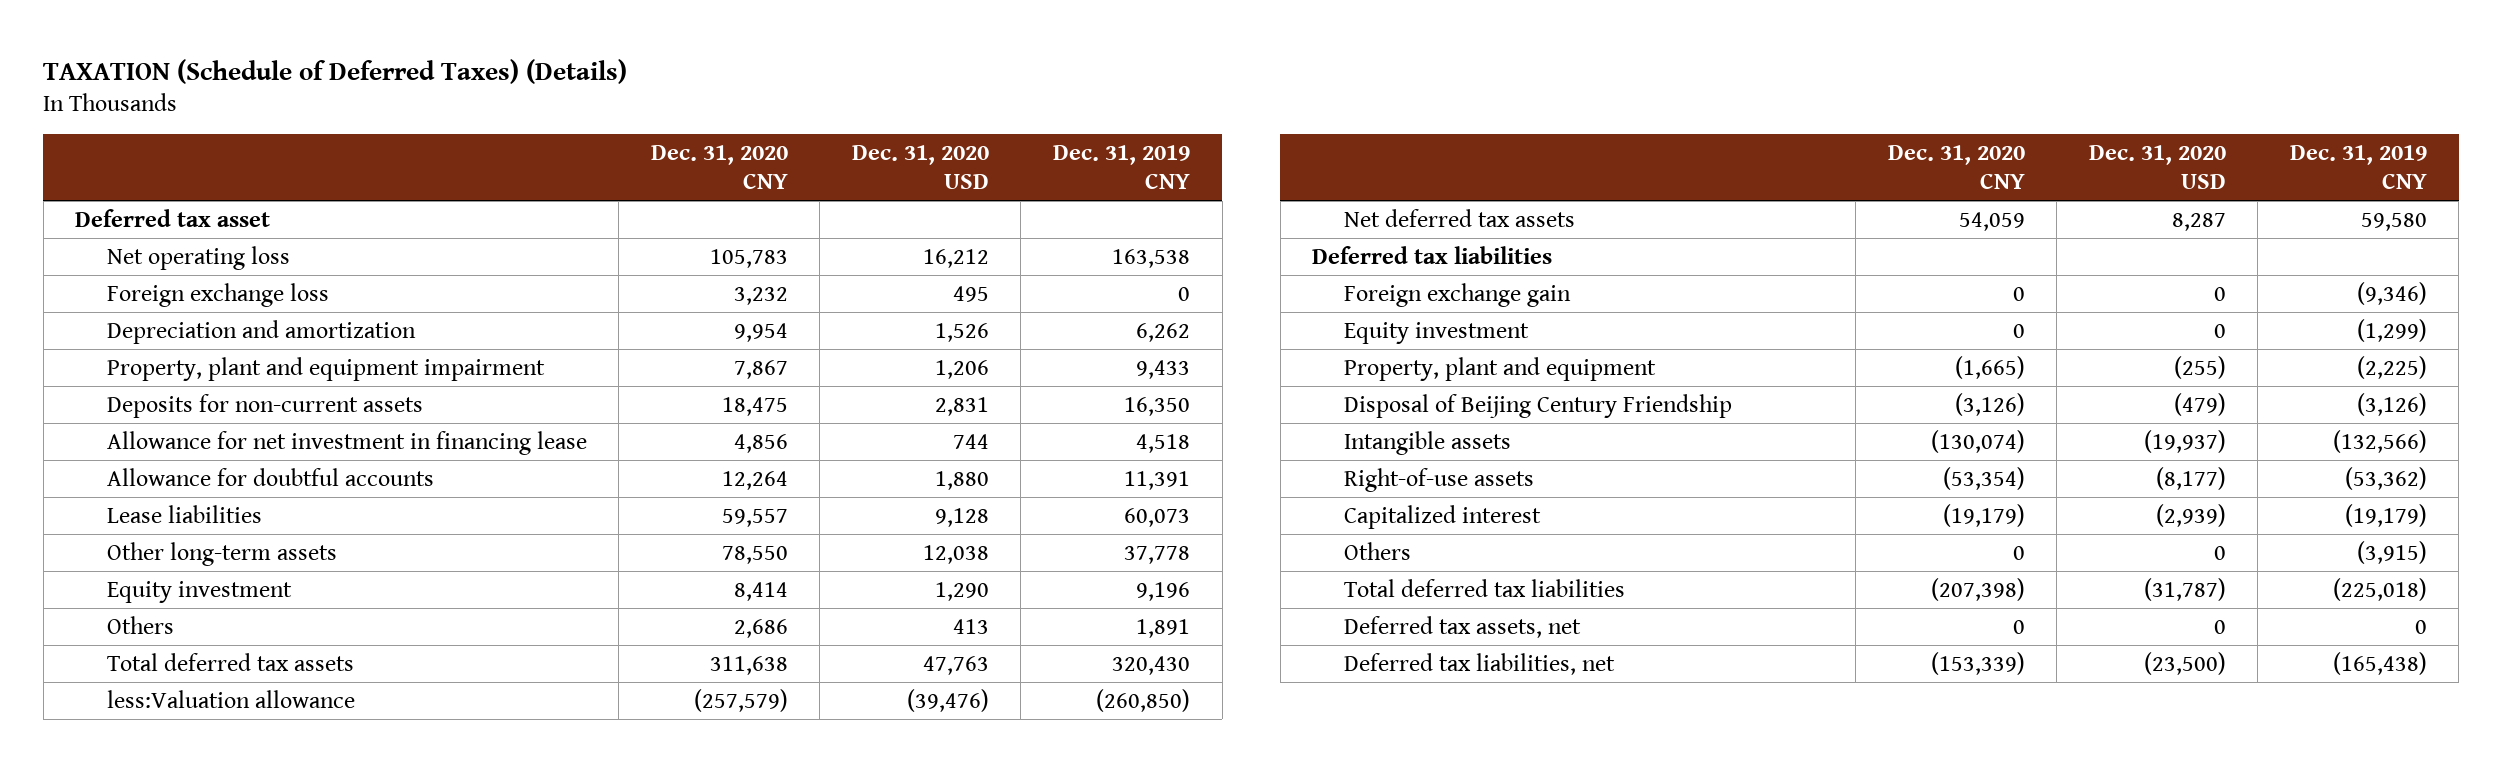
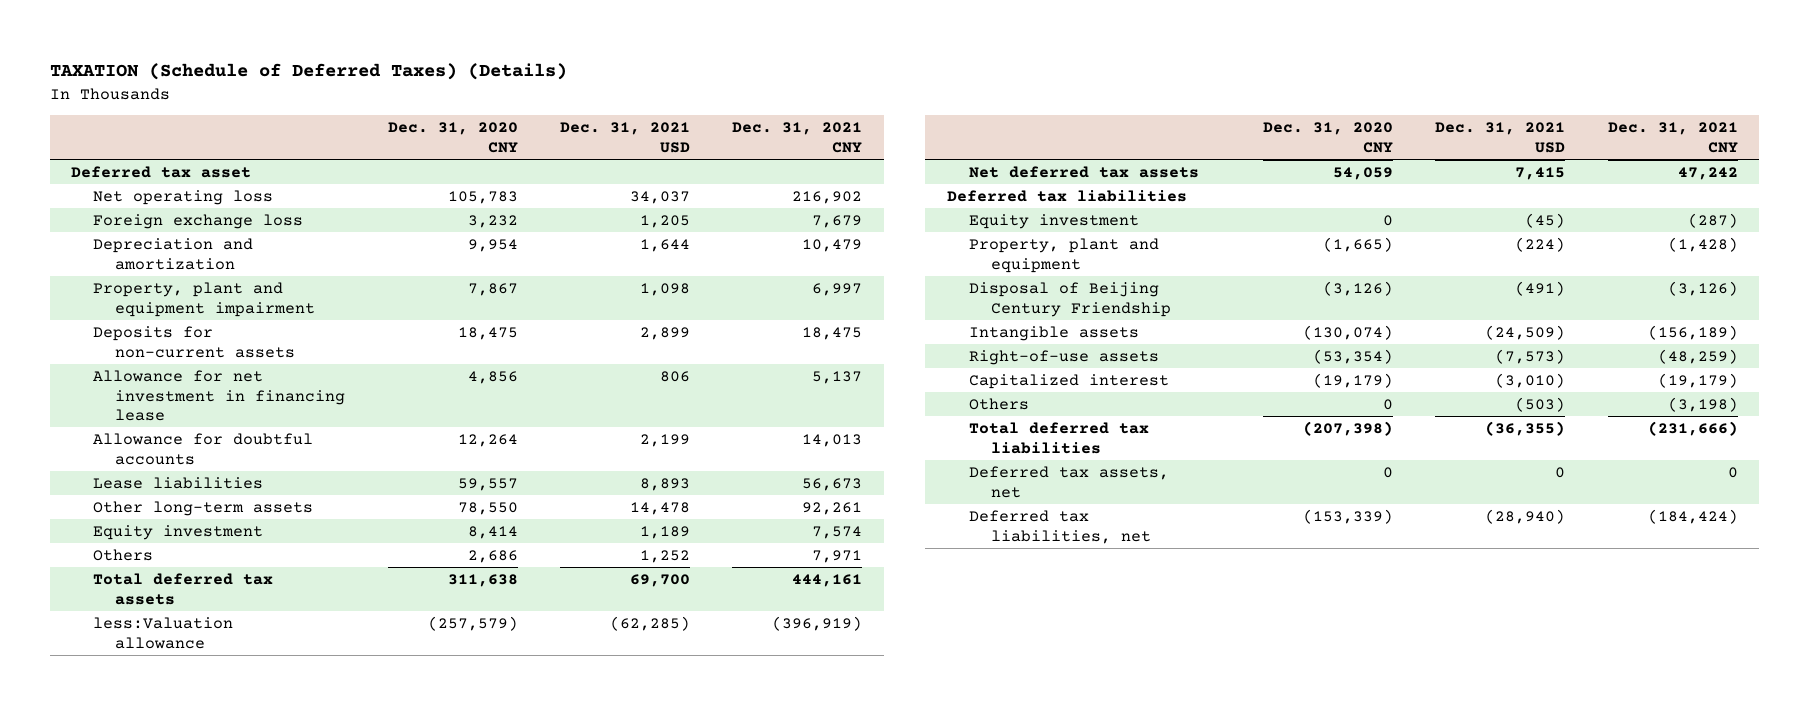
- | Dec. 31, 2020 CNY | Dec. 31, 2020 USD | Dec. 31, 2019 CNY
+ | Dec. 31, 2020 CNY | Dec. 31, 2021 USD | Dec. 31, 2021 CNY
- Foreign exchange gain | 0 | 0 | (9,346)

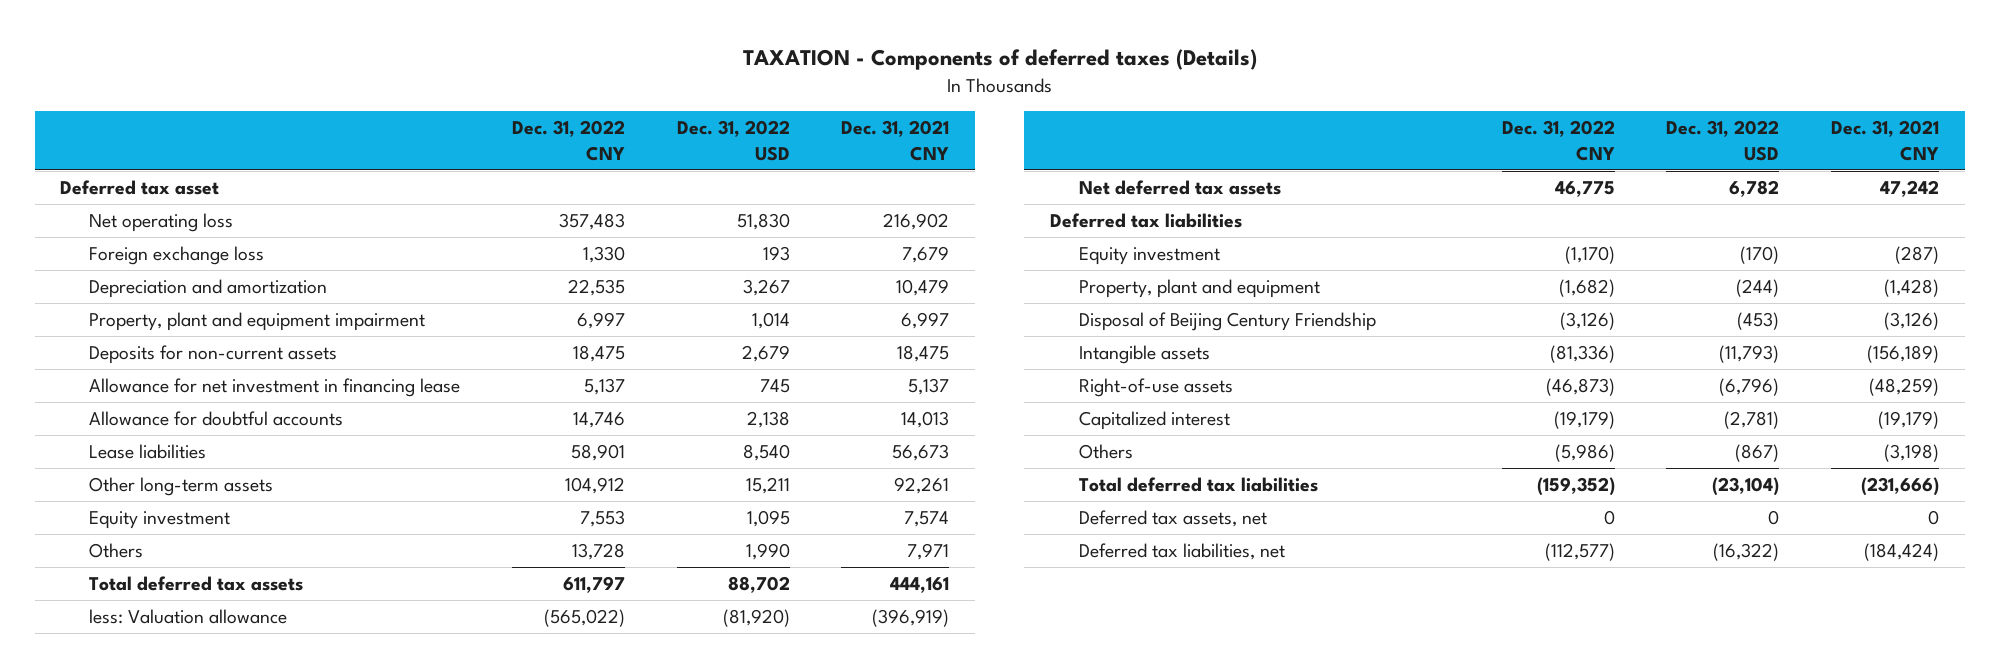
- TAXATION (Schedule of Deferred Taxes) (Details)
+ TAXATION - Components of deferred taxes (Details)
- | Dec. 31, 2020 CNY | Dec. 31, 2021 USD | Dec. 31, 2021 CNY
+ | Dec. 31, 2022 CNY | Dec. 31, 2022 USD | Dec. 31, 2021 CNY
- less:Valuation allowance | (257,579) | (62,285) | (396,919)
+ less: Valuation allowance | (565,022) | (81,920) | (396,919)

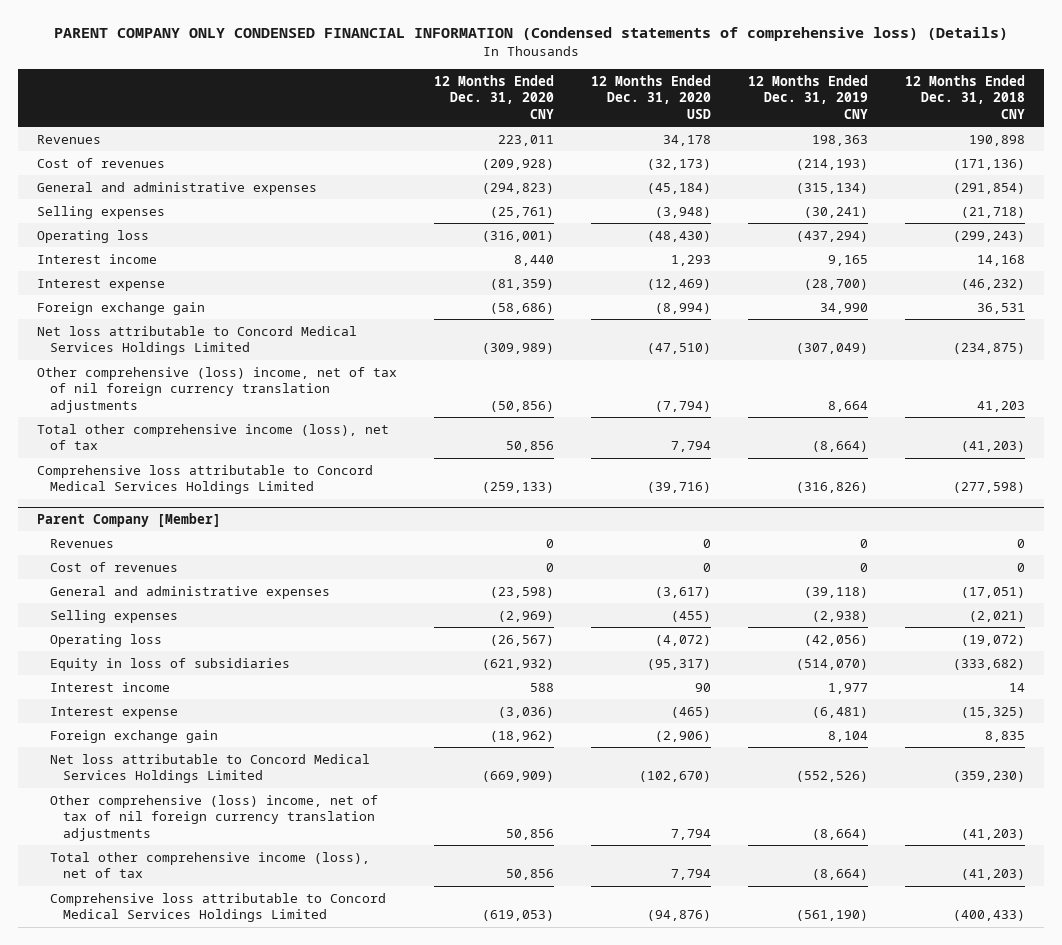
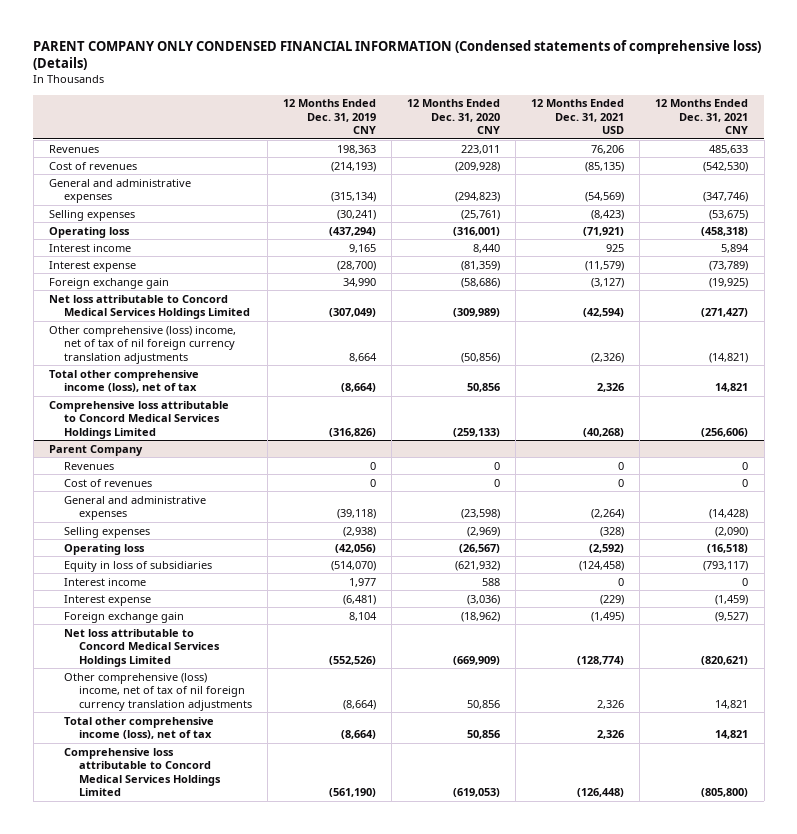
- | 12 Months Ended Dec. 31, 2020 CNY | 12 Months Ended Dec. 31, 2020 USD | 12 Months Ended Dec. 31, 2019 CNY | 12 Months Ended Dec. 31, 2018 CNY
+ | 12 Months Ended Dec. 31, 2019 CNY | 12 Months Ended Dec. 31, 2020 CNY | 12 Months Ended Dec. 31, 2021 USD | 12 Months Ended Dec. 31, 2021 CNY
- Parent Company [Member]
+ Parent Company

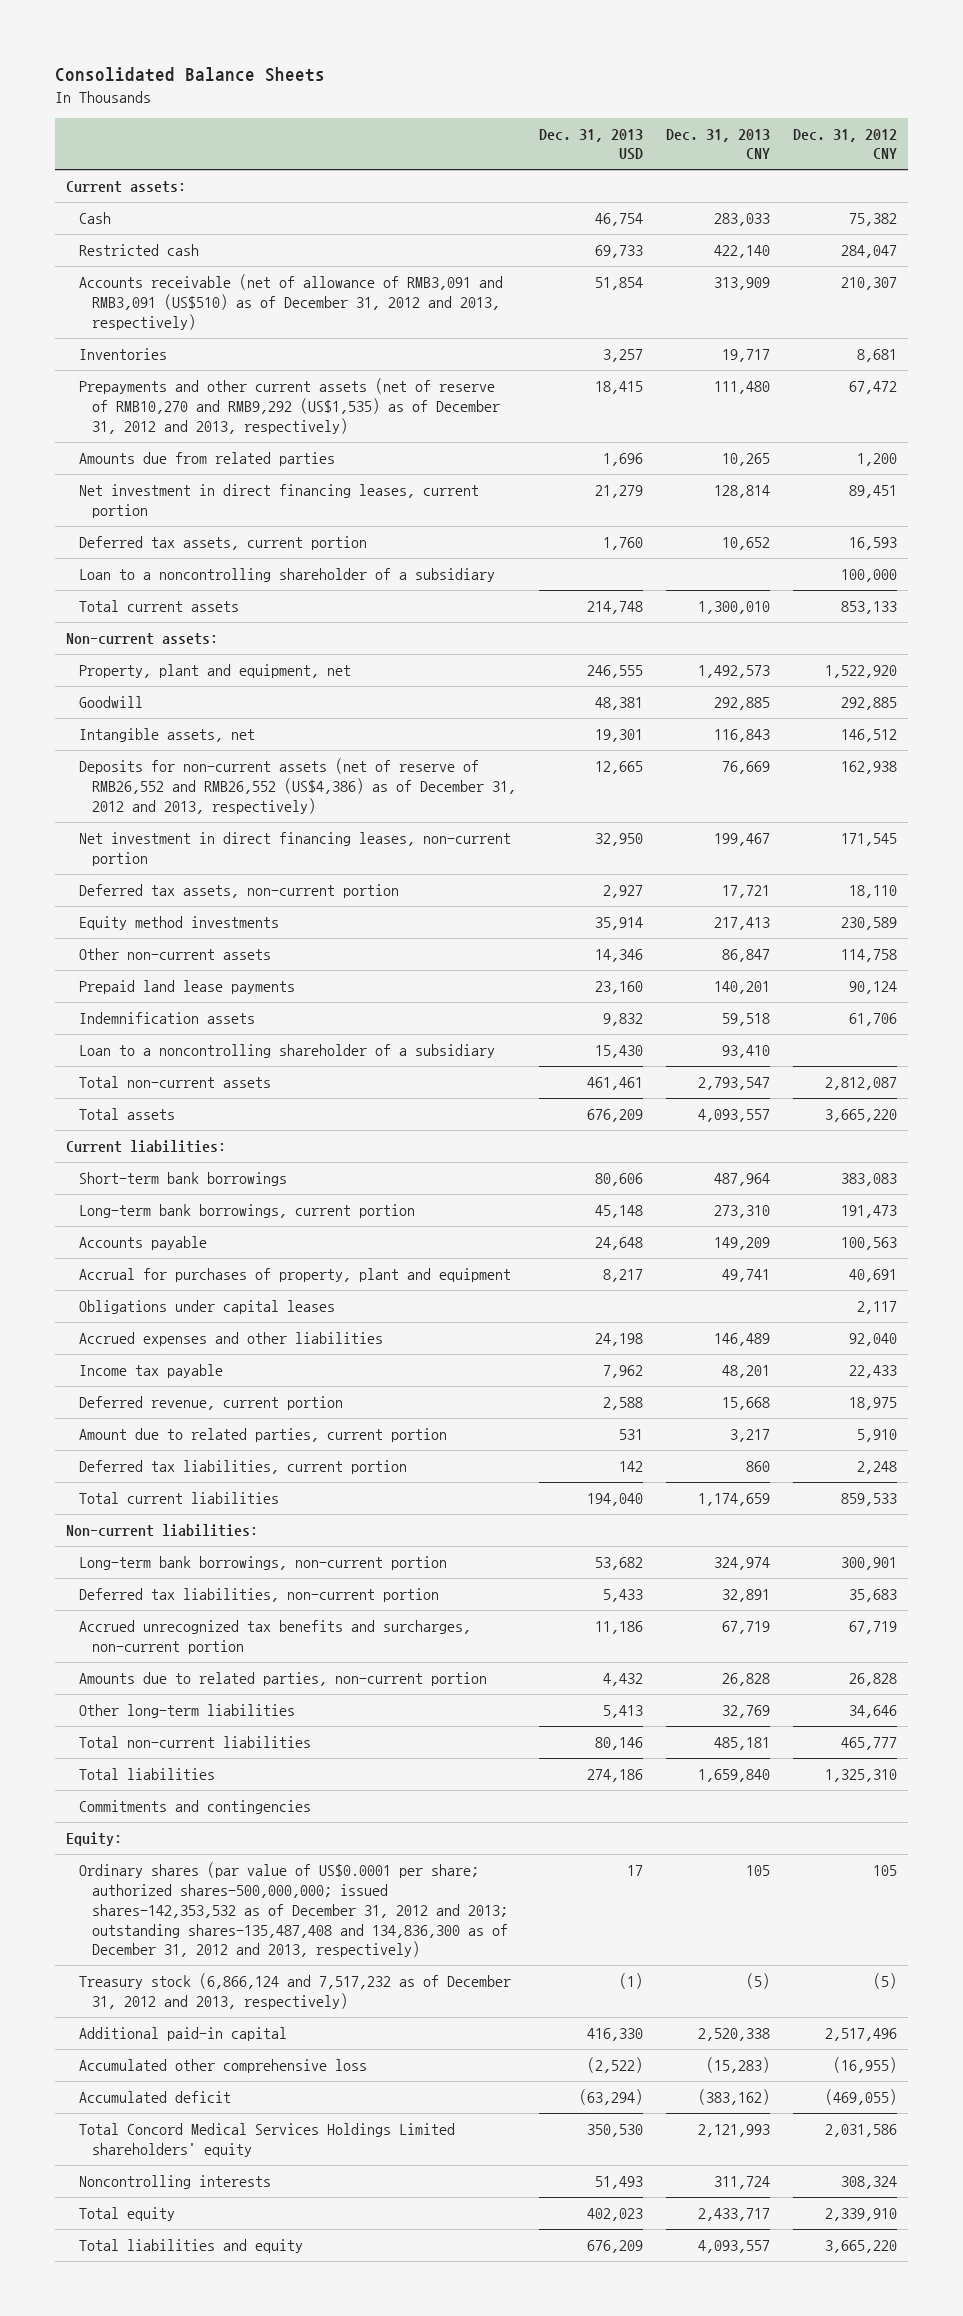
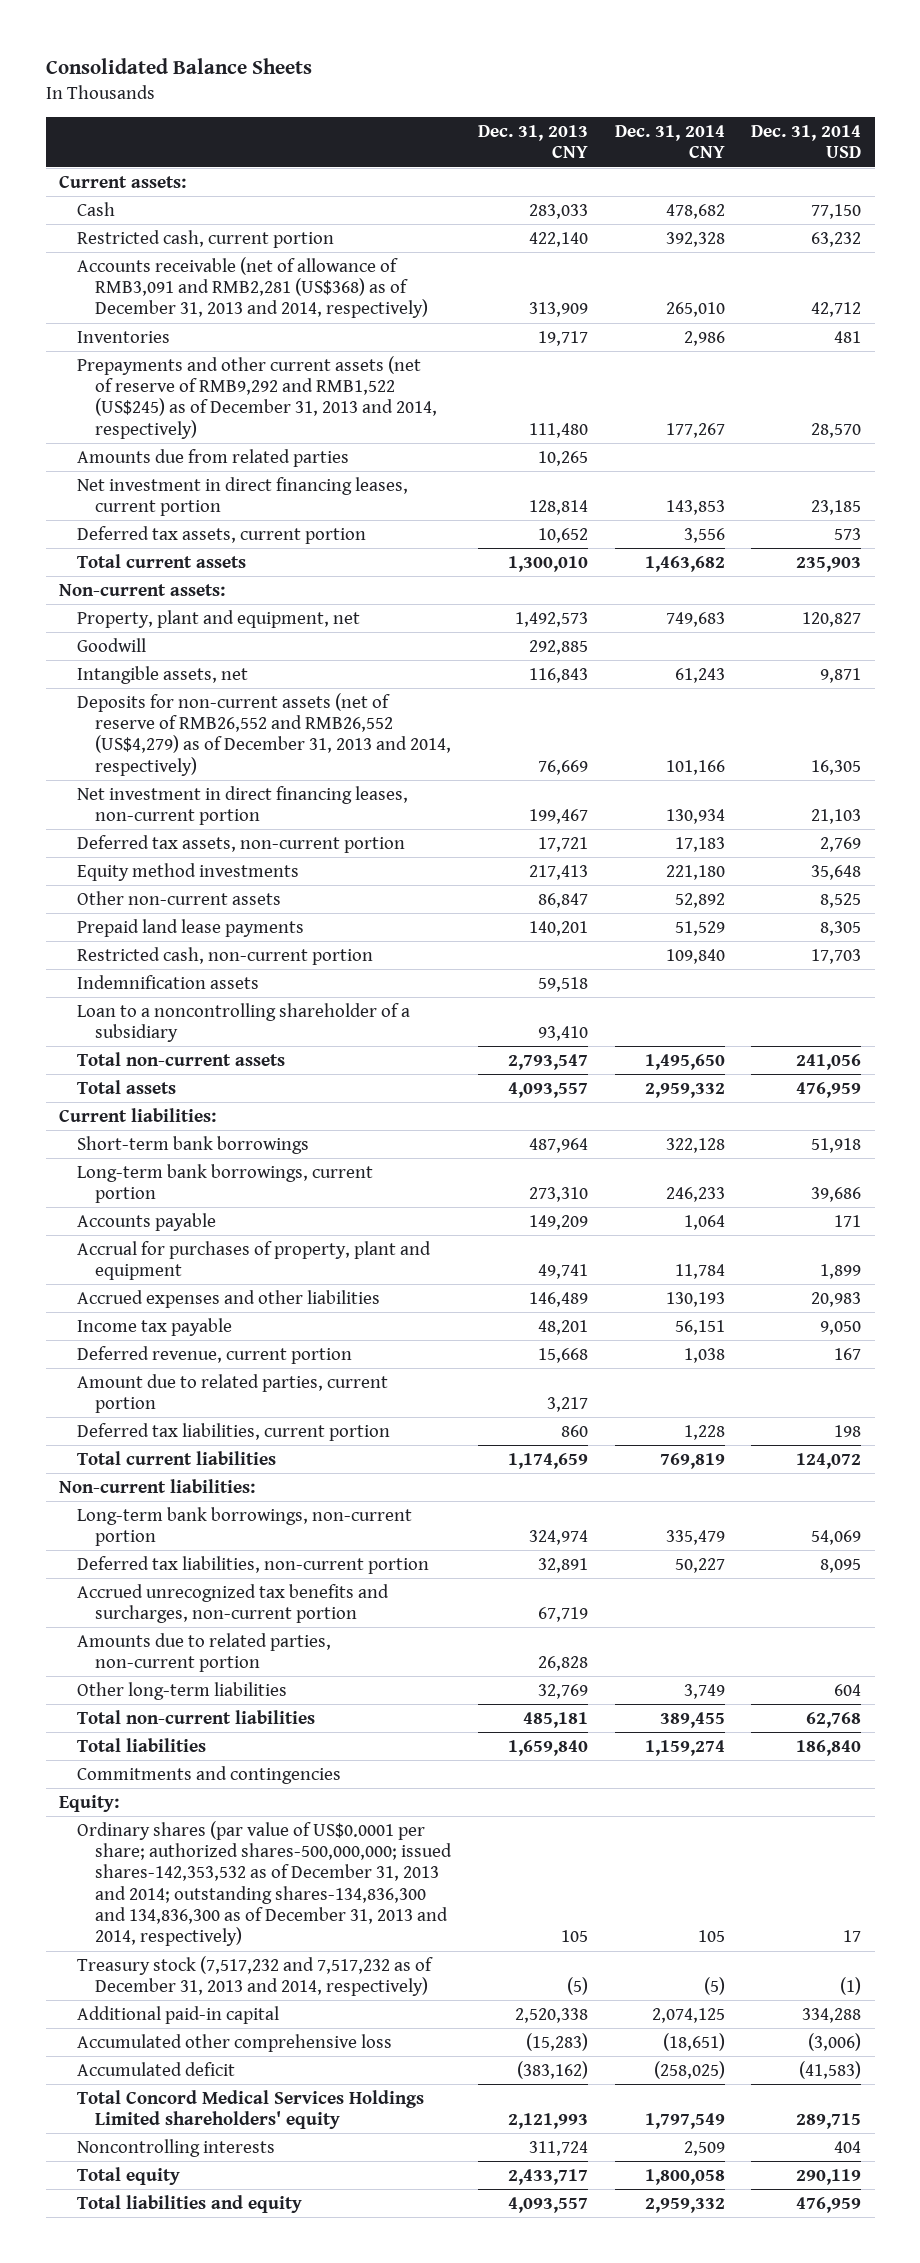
- | Dec. 31, 2013 USD | Dec. 31, 2013 CNY | Dec. 31, 2012 CNY
+ | Dec. 31, 2013 CNY | Dec. 31, 2014 CNY | Dec. 31, 2014 USD
- Restricted cash | 69,733 | 422,140 | 284,047
- Accounts receivable (net of allowance of RMB3,091 and RMB3,091 (US$510) as of December 31, 2012 and 2013, respectively) | 51,854 | 313,909 | 210,307
+ Restricted cash, current portion | 422,140 | 392,328 | 63,232
+ Accounts receivable (net of allowance of RMB3,091 and RMB2,281 (US$368) as of December 31, 2013 and 2014, respectively) | 313,909 | 265,010 | 42,712
- Prepayments and other current assets (net of reserve of RMB10,270 and RMB9,292 (US$1,535) as of December 31, 2012 and 2013, respectively) | 18,415 | 111,480 | 67,472
+ Prepayments and other current assets (net of reserve of RMB9,292 and RMB1,522 (US$245) as of December 31, 2013 and 2014, respectively) | 111,480 | 177,267 | 28,570
- Loan to a noncontrolling shareholder of a subsidiary | | | 100,000
- Deposits for non-current assets (net of reserve of RMB26,552 and RMB26,552 (US$4,386) as of December 31, 2012 and 2013, respectively) | 12,665 | 76,669 | 162,938
+ Deposits for non-current assets (net of reserve of RMB26,552 and RMB26,552 (US$4,279) as of December 31, 2013 and 2014, respectively) | 76,669 | 101,166 | 16,305
+ Restricted cash, non-current portion | | 109,840 | 17,703
- Obligations under capital leases | | | 2,117
- Ordinary shares (par value of US$0.0001 per share; authorized shares-500,000,000; issued shares-142,353,532 as of December 31, 2012 and 2013; outstanding shares-135,487,408 and 134,836,300 as of December 31, 2012 and 2013, respectively) | 17 | 105 | 105
- Treasury stock (6,866,124 and 7,517,232 as of December 31, 2012 and 2013, respectively) | (1) | (5) | (5)
+ Ordinary shares (par value of US$0.0001 per share; authorized shares-500,000,000; issued shares-142,353,532 as of December 31, 2013 and 2014; outstanding shares-134,836,300 and 134,836,300 as of December 31, 2013 and 2014, respectively) | 105 | 105 | 17
+ Treasury stock (7,517,232 and 7,517,232 as of December 31, 2013 and 2014, respectively) | (5) | (5) | (1)

